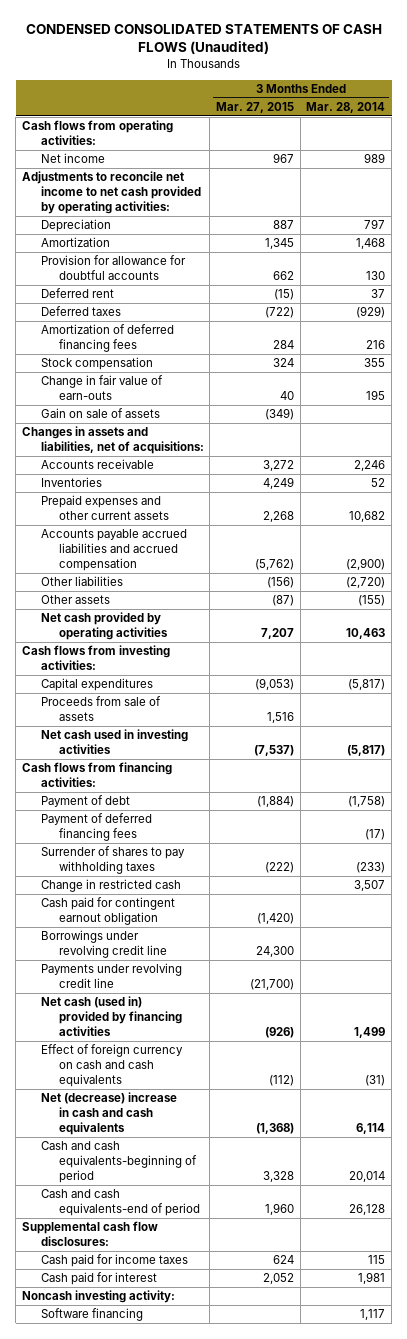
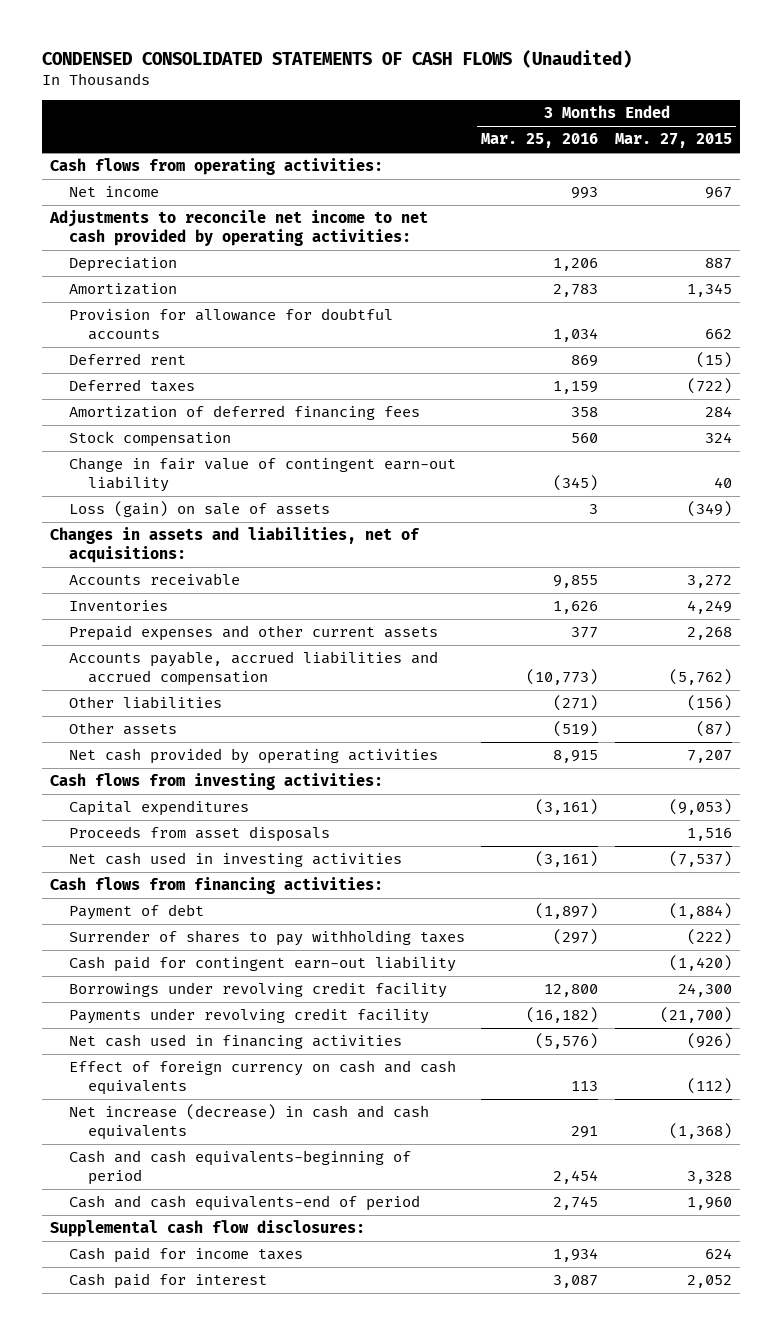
- | 3 Months Ended Mar. 27, 2015 | 3 Months Ended Mar. 28, 2014
+ | 3 Months Ended Mar. 25, 2016 | 3 Months Ended Mar. 27, 2015
- Change in fair value of earn-outs | 40 | 195
- Gain on sale of assets | (349) |
+ Change in fair value of contingent earn-out liability | (345) | 40
+ Loss (gain) on sale of assets | 3 | (349)
- Accounts payable accrued liabilities and accrued compensation | (5,762) | (2,900)
+ Accounts payable, accrued liabilities and accrued compensation | (10,773) | (5,762)
- Proceeds from sale of assets | 1,516 |
+ Proceeds from asset disposals | | 1,516
- Payment of deferred financing fees | | (17)
- Change in restricted cash | | 3,507
- Cash paid for contingent earnout obligation | (1,420) |
- Borrowings under revolving credit line | 24,300 |
- Payments under revolving credit line | (21,700) |
- Net cash (used in) provided by financing activities | (926) | 1,499
+ Cash paid for contingent earn-out liability | | (1,420)
+ Borrowings under revolving credit facility | 12,800 | 24,300
+ Payments under revolving credit facility | (16,182) | (21,700)
+ Net cash used in financing activities | (5,576) | (926)
- Net (decrease) increase in cash and cash equivalents | (1,368) | 6,114
+ Net increase (decrease) in cash and cash equivalents | 291 | (1,368)
- Noncash investing activity:
- Software financing | | 1,117

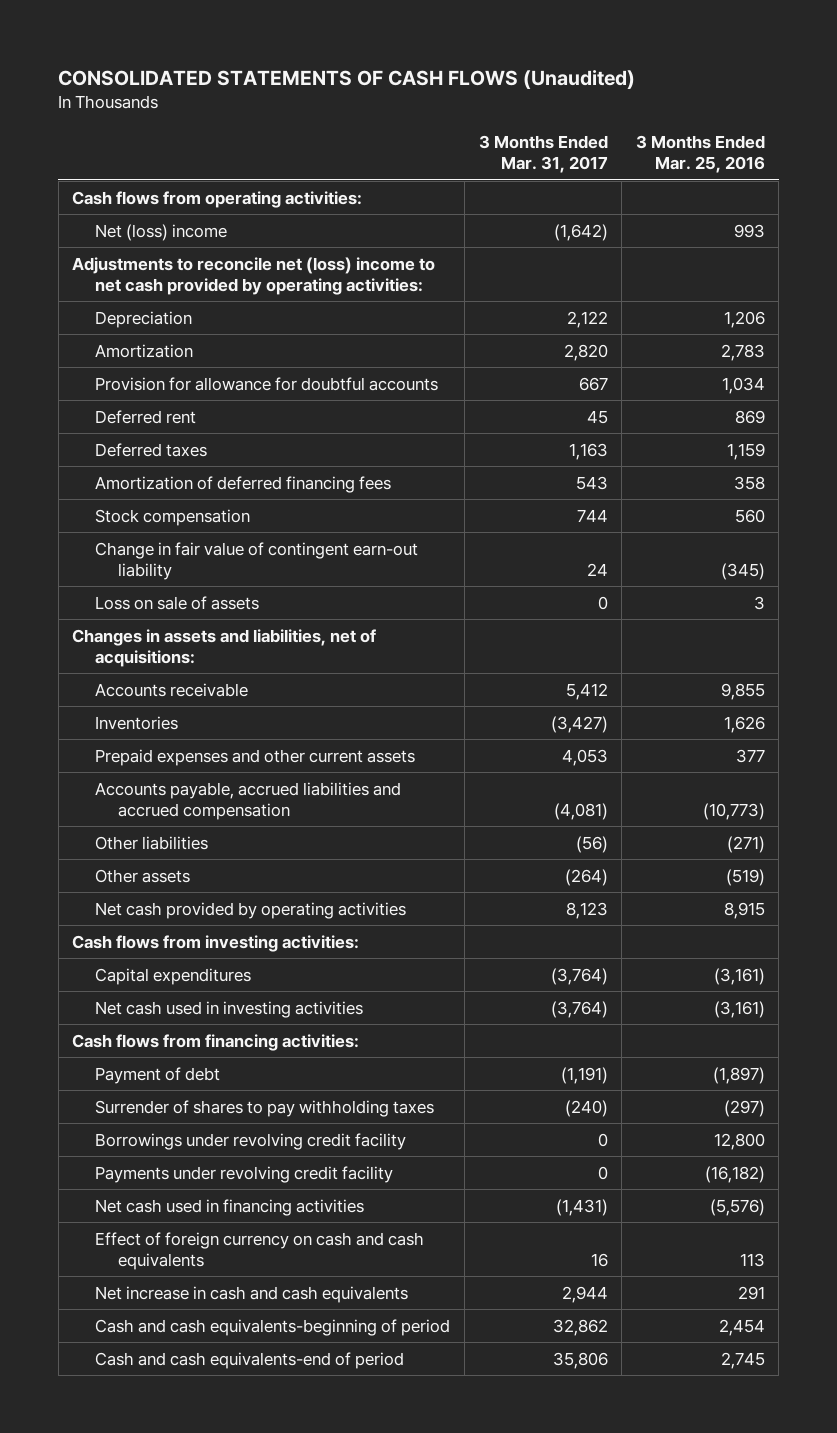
- CONDENSED CONSOLIDATED STATEMENTS OF CASH FLOWS (Unaudited)
+ CONSOLIDATED STATEMENTS OF CASH FLOWS (Unaudited)
- | 3 Months Ended Mar. 25, 2016 | 3 Months Ended Mar. 27, 2015
+ | 3 Months Ended Mar. 31, 2017 | 3 Months Ended Mar. 25, 2016
- Net income | 993 | 967
- Adjustments to reconcile net income to net cash provided by operating activities:
+ Net (loss) income | (1,642) | 993
+ Adjustments to reconcile net (loss) income to net cash provided by operating activities:
- Loss (gain) on sale of assets | 3 | (349)
+ Loss on sale of assets | 0 | 3
- Proceeds from asset disposals | | 1,516
- Cash paid for contingent earn-out liability | | (1,420)
- Net increase (decrease) in cash and cash equivalents | 291 | (1,368)
+ Net increase in cash and cash equivalents | 2,944 | 291
- Supplemental cash flow disclosures:
- Cash paid for income taxes | 1,934 | 624
- Cash paid for interest | 3,087 | 2,052

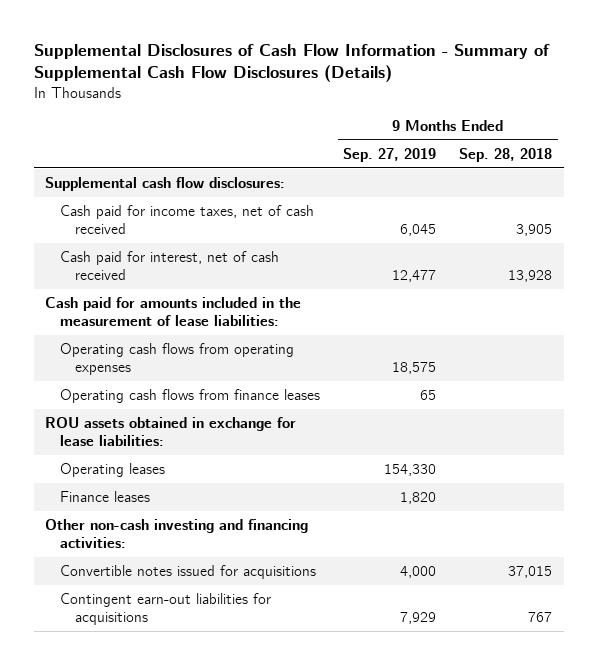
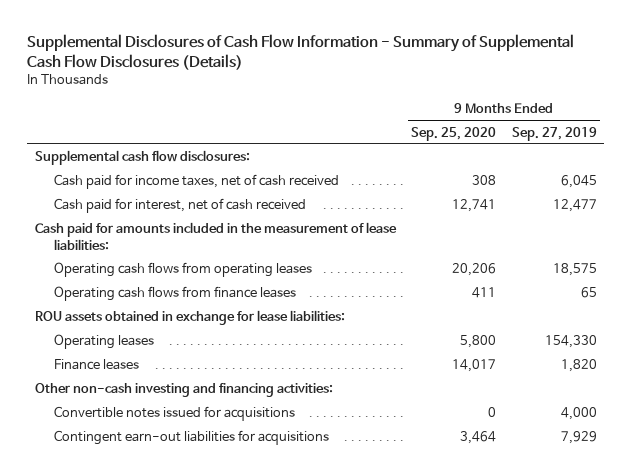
- | 9 Months Ended Sep. 27, 2019 | 9 Months Ended Sep. 28, 2018
+ | 9 Months Ended Sep. 25, 2020 | 9 Months Ended Sep. 27, 2019
- Operating cash flows from operating expenses | 18,575 |
+ Operating cash flows from operating leases | 20,206 | 18,575

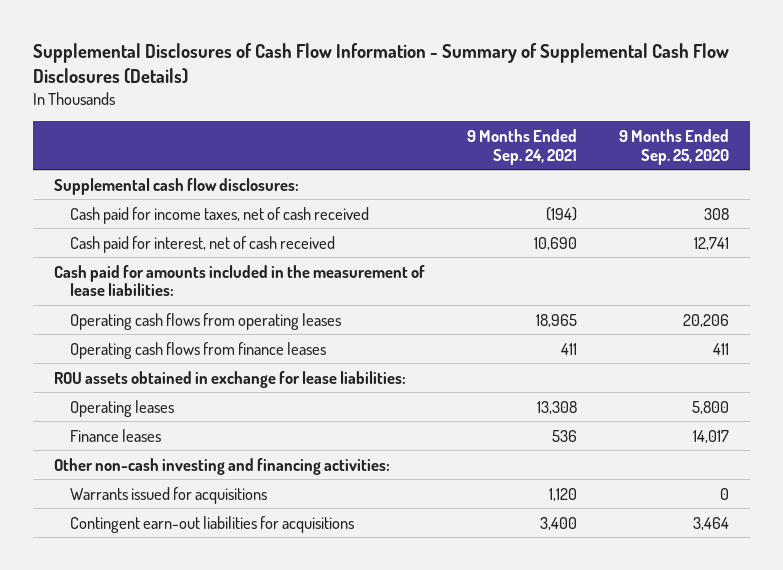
- | 9 Months Ended Sep. 25, 2020 | 9 Months Ended Sep. 27, 2019
+ | 9 Months Ended Sep. 24, 2021 | 9 Months Ended Sep. 25, 2020
- Convertible notes issued for acquisitions | 0 | 4,000
+ Warrants issued for acquisitions | 1,120 | 0

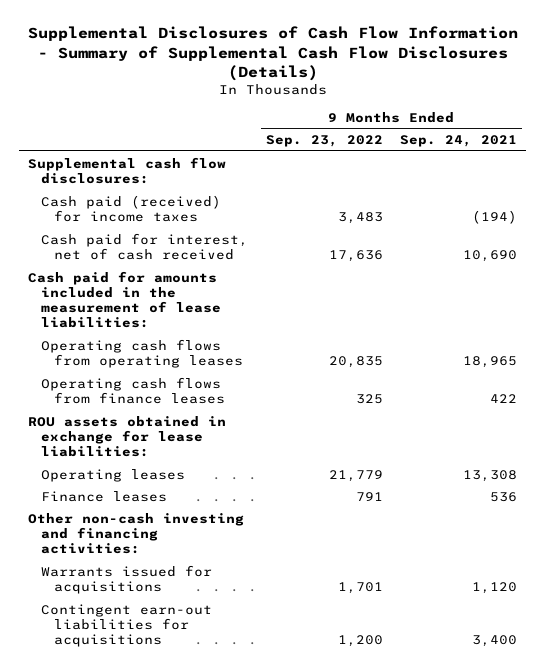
- | 9 Months Ended Sep. 24, 2021 | 9 Months Ended Sep. 25, 2020
+ | 9 Months Ended Sep. 23, 2022 | 9 Months Ended Sep. 24, 2021
- Cash paid for income taxes, net of cash received | (194) | 308
+ Cash paid (received) for income taxes | 3,483 | (194)
- Operating cash flows from finance leases | 411 | 411
+ Operating cash flows from finance leases | 325 | 422

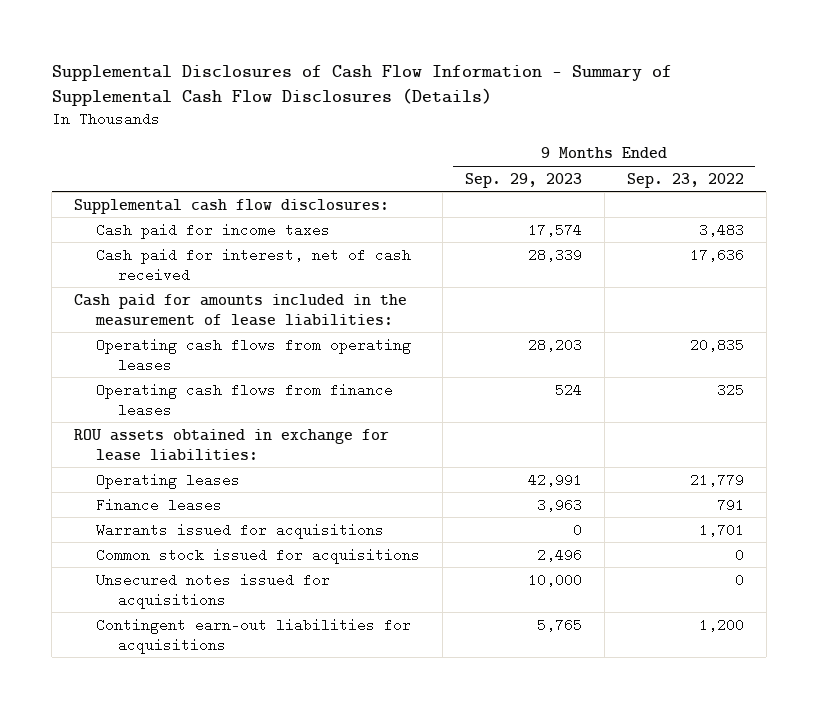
- | 9 Months Ended Sep. 23, 2022 | 9 Months Ended Sep. 24, 2021
+ | 9 Months Ended Sep. 29, 2023 | 9 Months Ended Sep. 23, 2022
- Cash paid (received) for income taxes | 3,483 | (194)
+ Cash paid for income taxes | 17,574 | 3,483
- Other non-cash investing and financing activities:
+ Common stock issued for acquisitions | 2,496 | 0
+ Unsecured notes issued for acquisitions | 10,000 | 0

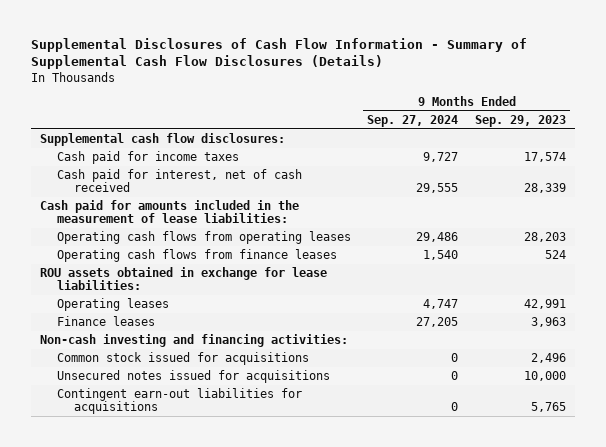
- | 9 Months Ended Sep. 29, 2023 | 9 Months Ended Sep. 23, 2022
+ | 9 Months Ended Sep. 27, 2024 | 9 Months Ended Sep. 29, 2023
- Warrants issued for acquisitions | 0 | 1,701
+ Non-cash investing and financing activities:

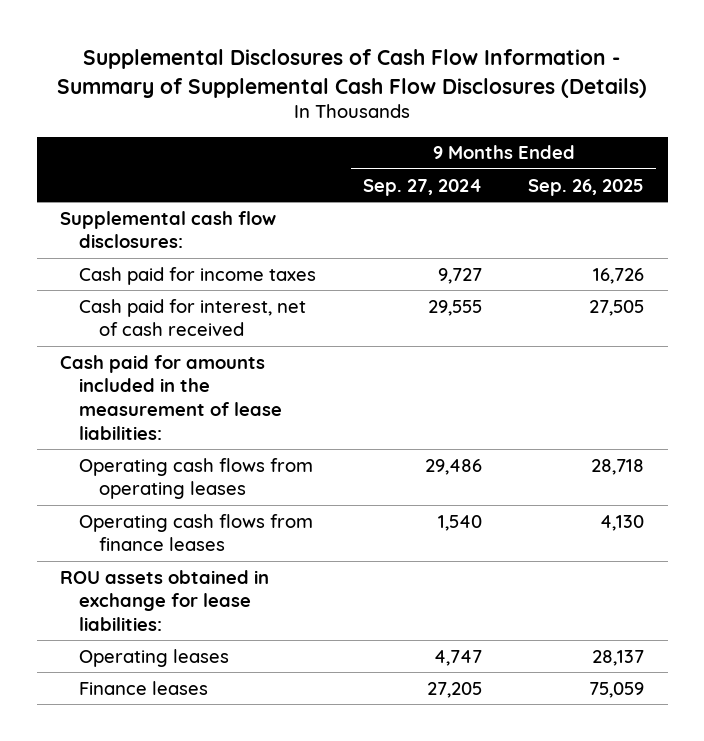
- | 9 Months Ended Sep. 27, 2024 | 9 Months Ended Sep. 29, 2023
+ | 9 Months Ended Sep. 27, 2024 | 9 Months Ended Sep. 26, 2025
- Non-cash investing and financing activities:
- Common stock issued for acquisitions | 0 | 2,496
- Unsecured notes issued for acquisitions | 0 | 10,000
- Contingent earn-out liabilities for acquisitions | 0 | 5,765

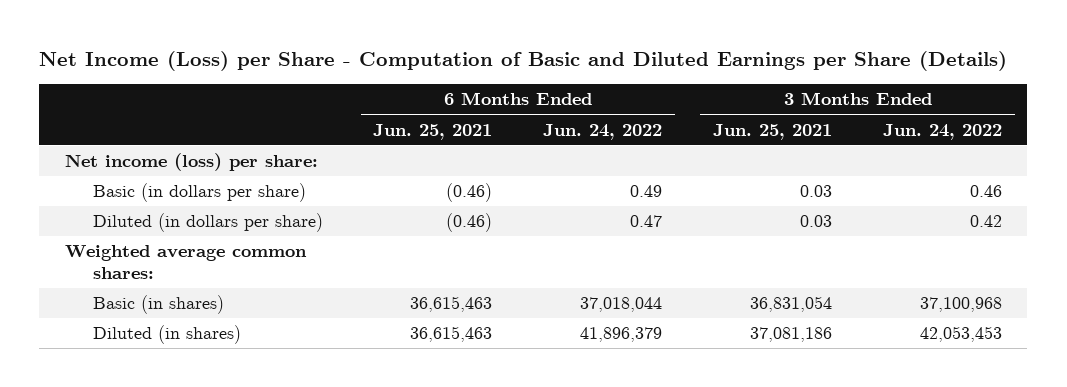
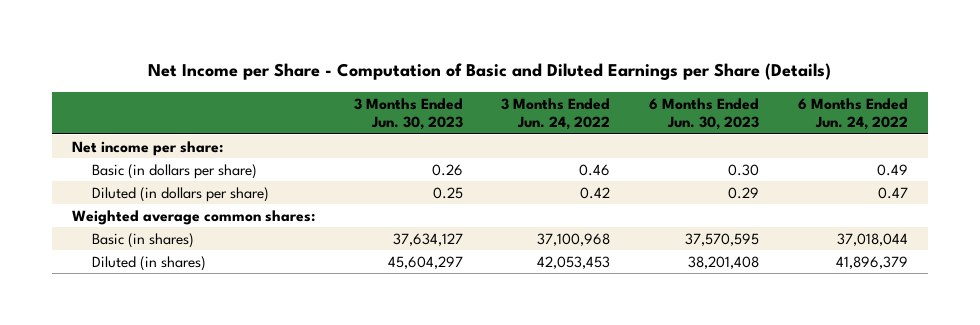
- Net Income (Loss) per Share - Computation of Basic and Diluted Earnings per Share (Details)
+ Net Income per Share - Computation of Basic and Diluted Earnings per Share (Details)
- | 6 Months Ended Jun. 25, 2021 | 6 Months Ended Jun. 24, 2022 | 3 Months Ended Jun. 25, 2021 | 3 Months Ended Jun. 24, 2022
+ | 3 Months Ended Jun. 30, 2023 | 3 Months Ended Jun. 24, 2022 | 6 Months Ended Jun. 30, 2023 | 6 Months Ended Jun. 24, 2022
- Net income (loss) per share:
+ Net income per share:

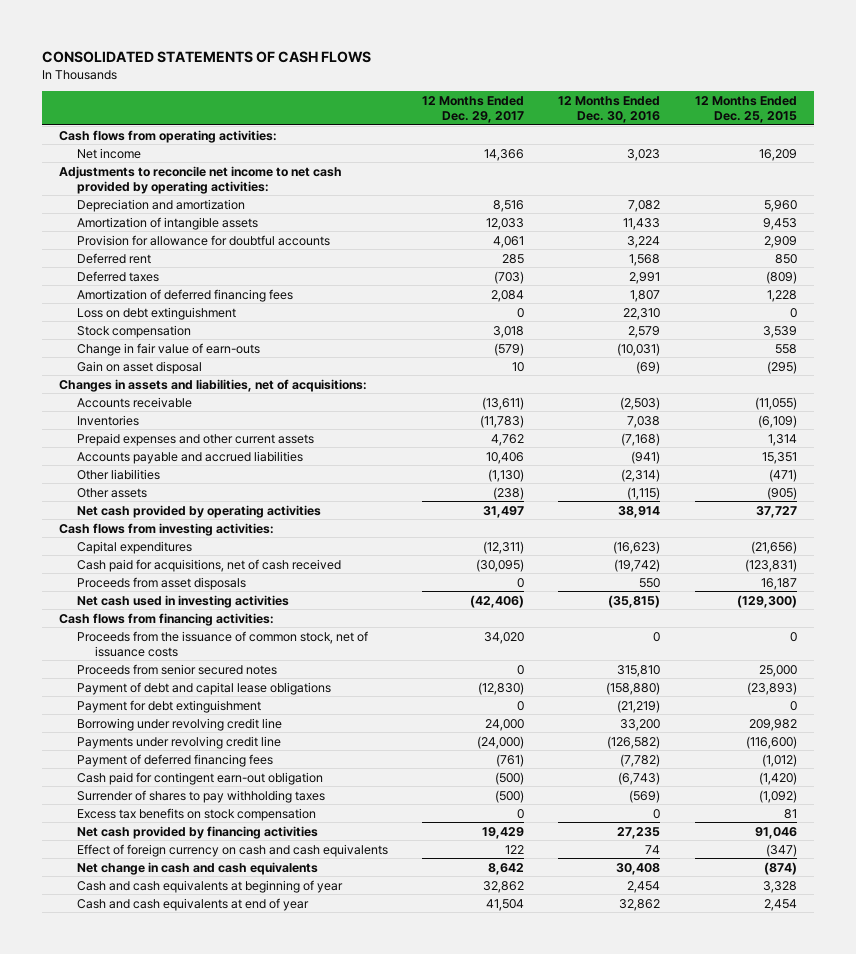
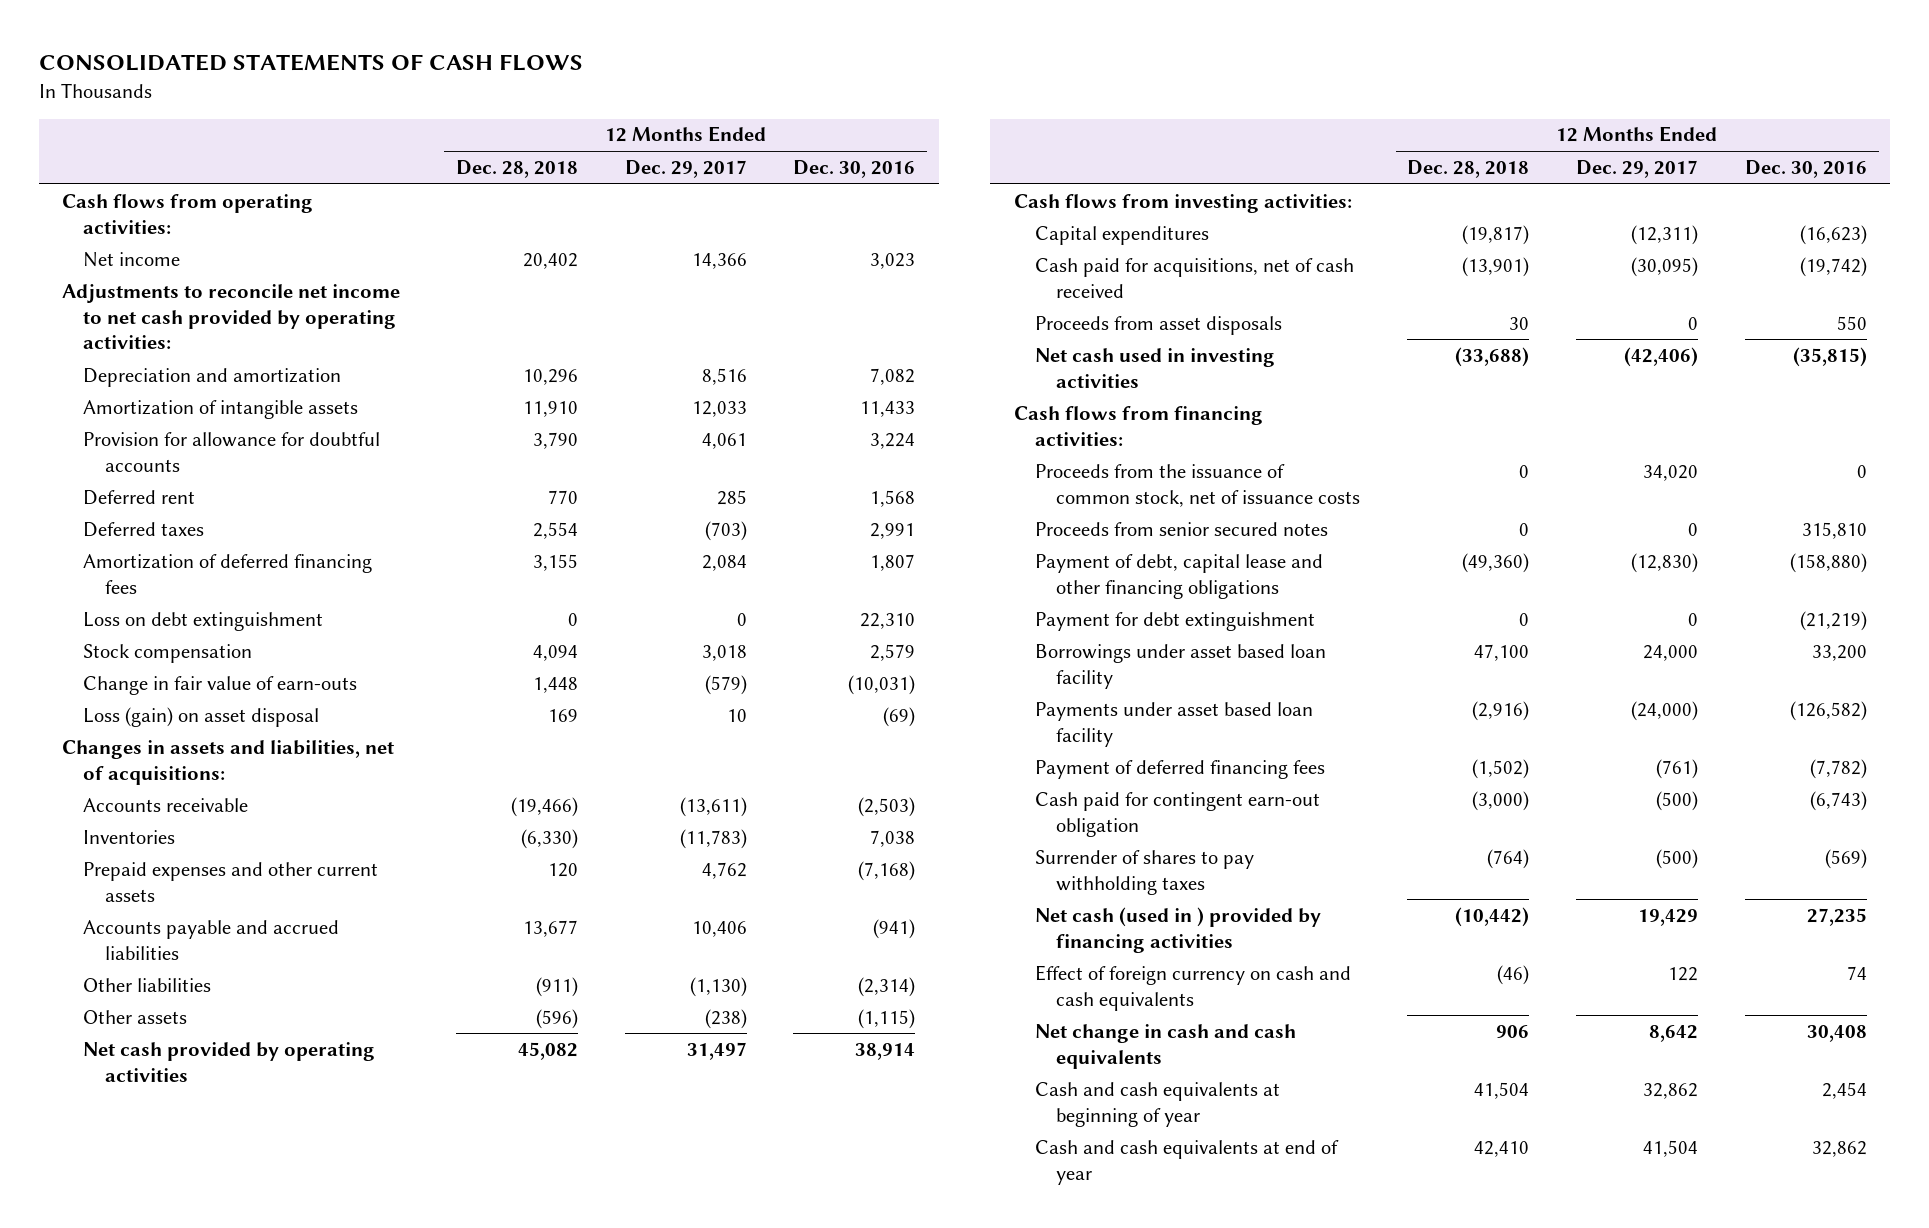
- | 12 Months Ended Dec. 29, 2017 | 12 Months Ended Dec. 30, 2016 | 12 Months Ended Dec. 25, 2015
+ | 12 Months Ended Dec. 28, 2018 | 12 Months Ended Dec. 29, 2017 | 12 Months Ended Dec. 30, 2016
- Gain on asset disposal | 10 | (69) | (295)
+ Loss (gain) on asset disposal | 169 | 10 | (69)
- Payment of debt and capital lease obligations | (12,830) | (158,880) | (23,893)
+ Payment of debt, capital lease and other financing obligations | (49,360) | (12,830) | (158,880)
- Borrowing under revolving credit line | 24,000 | 33,200 | 209,982
- Payments under revolving credit line | (24,000) | (126,582) | (116,600)
+ Borrowings under asset based loan facility | 47,100 | 24,000 | 33,200
+ Payments under asset based loan facility | (2,916) | (24,000) | (126,582)
- Excess tax benefits on stock compensation | 0 | 0 | 81
- Net cash provided by financing activities | 19,429 | 27,235 | 91,046
+ Net cash (used in ) provided by financing activities | (10,442) | 19,429 | 27,235

